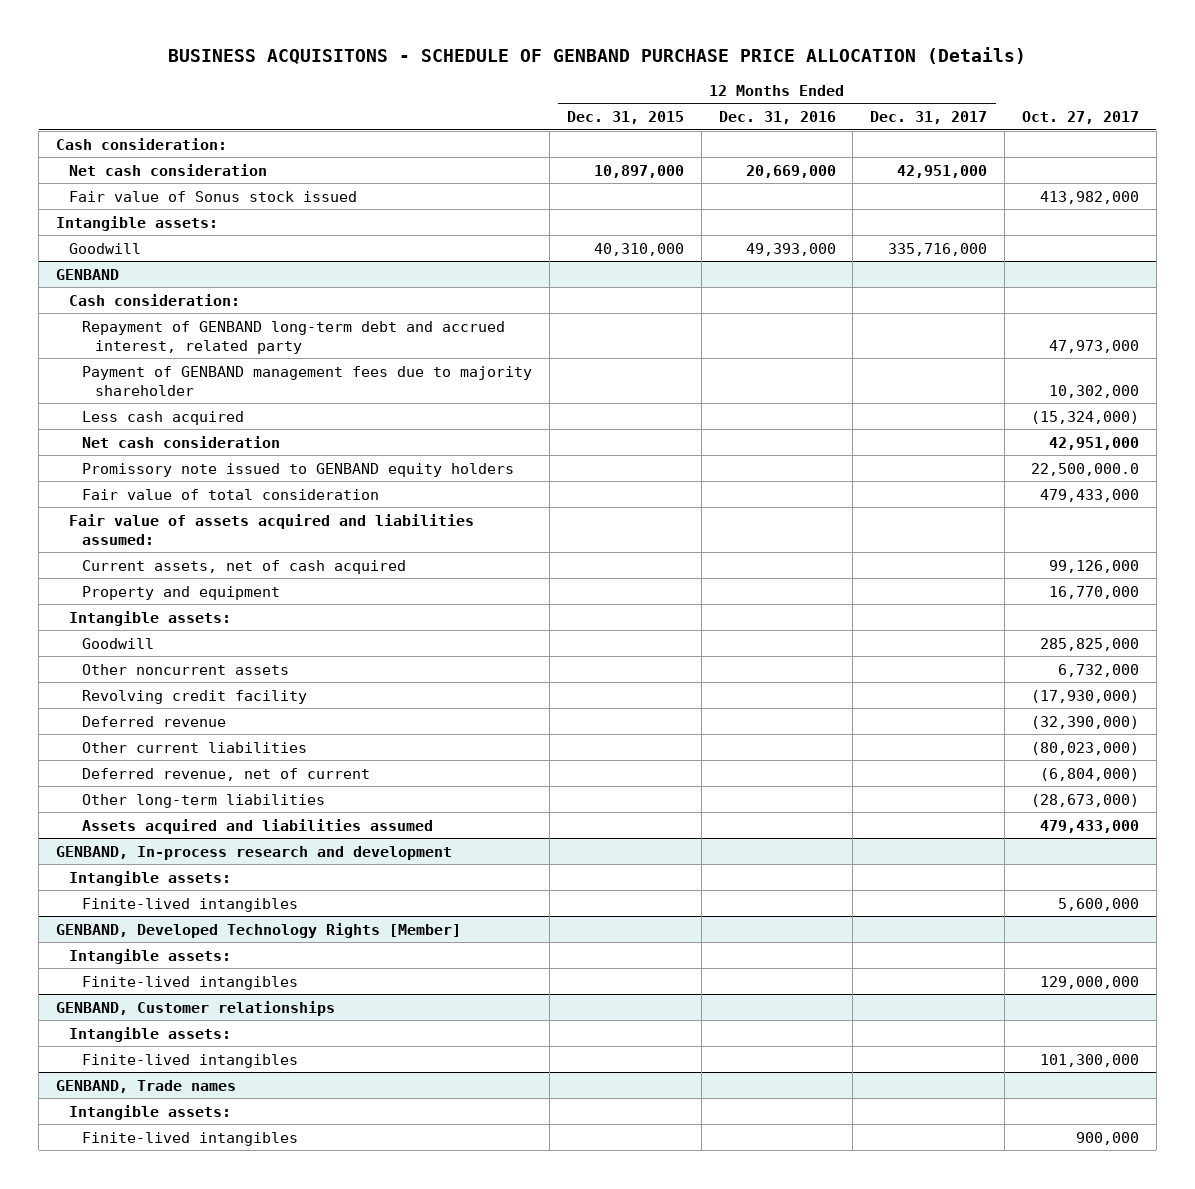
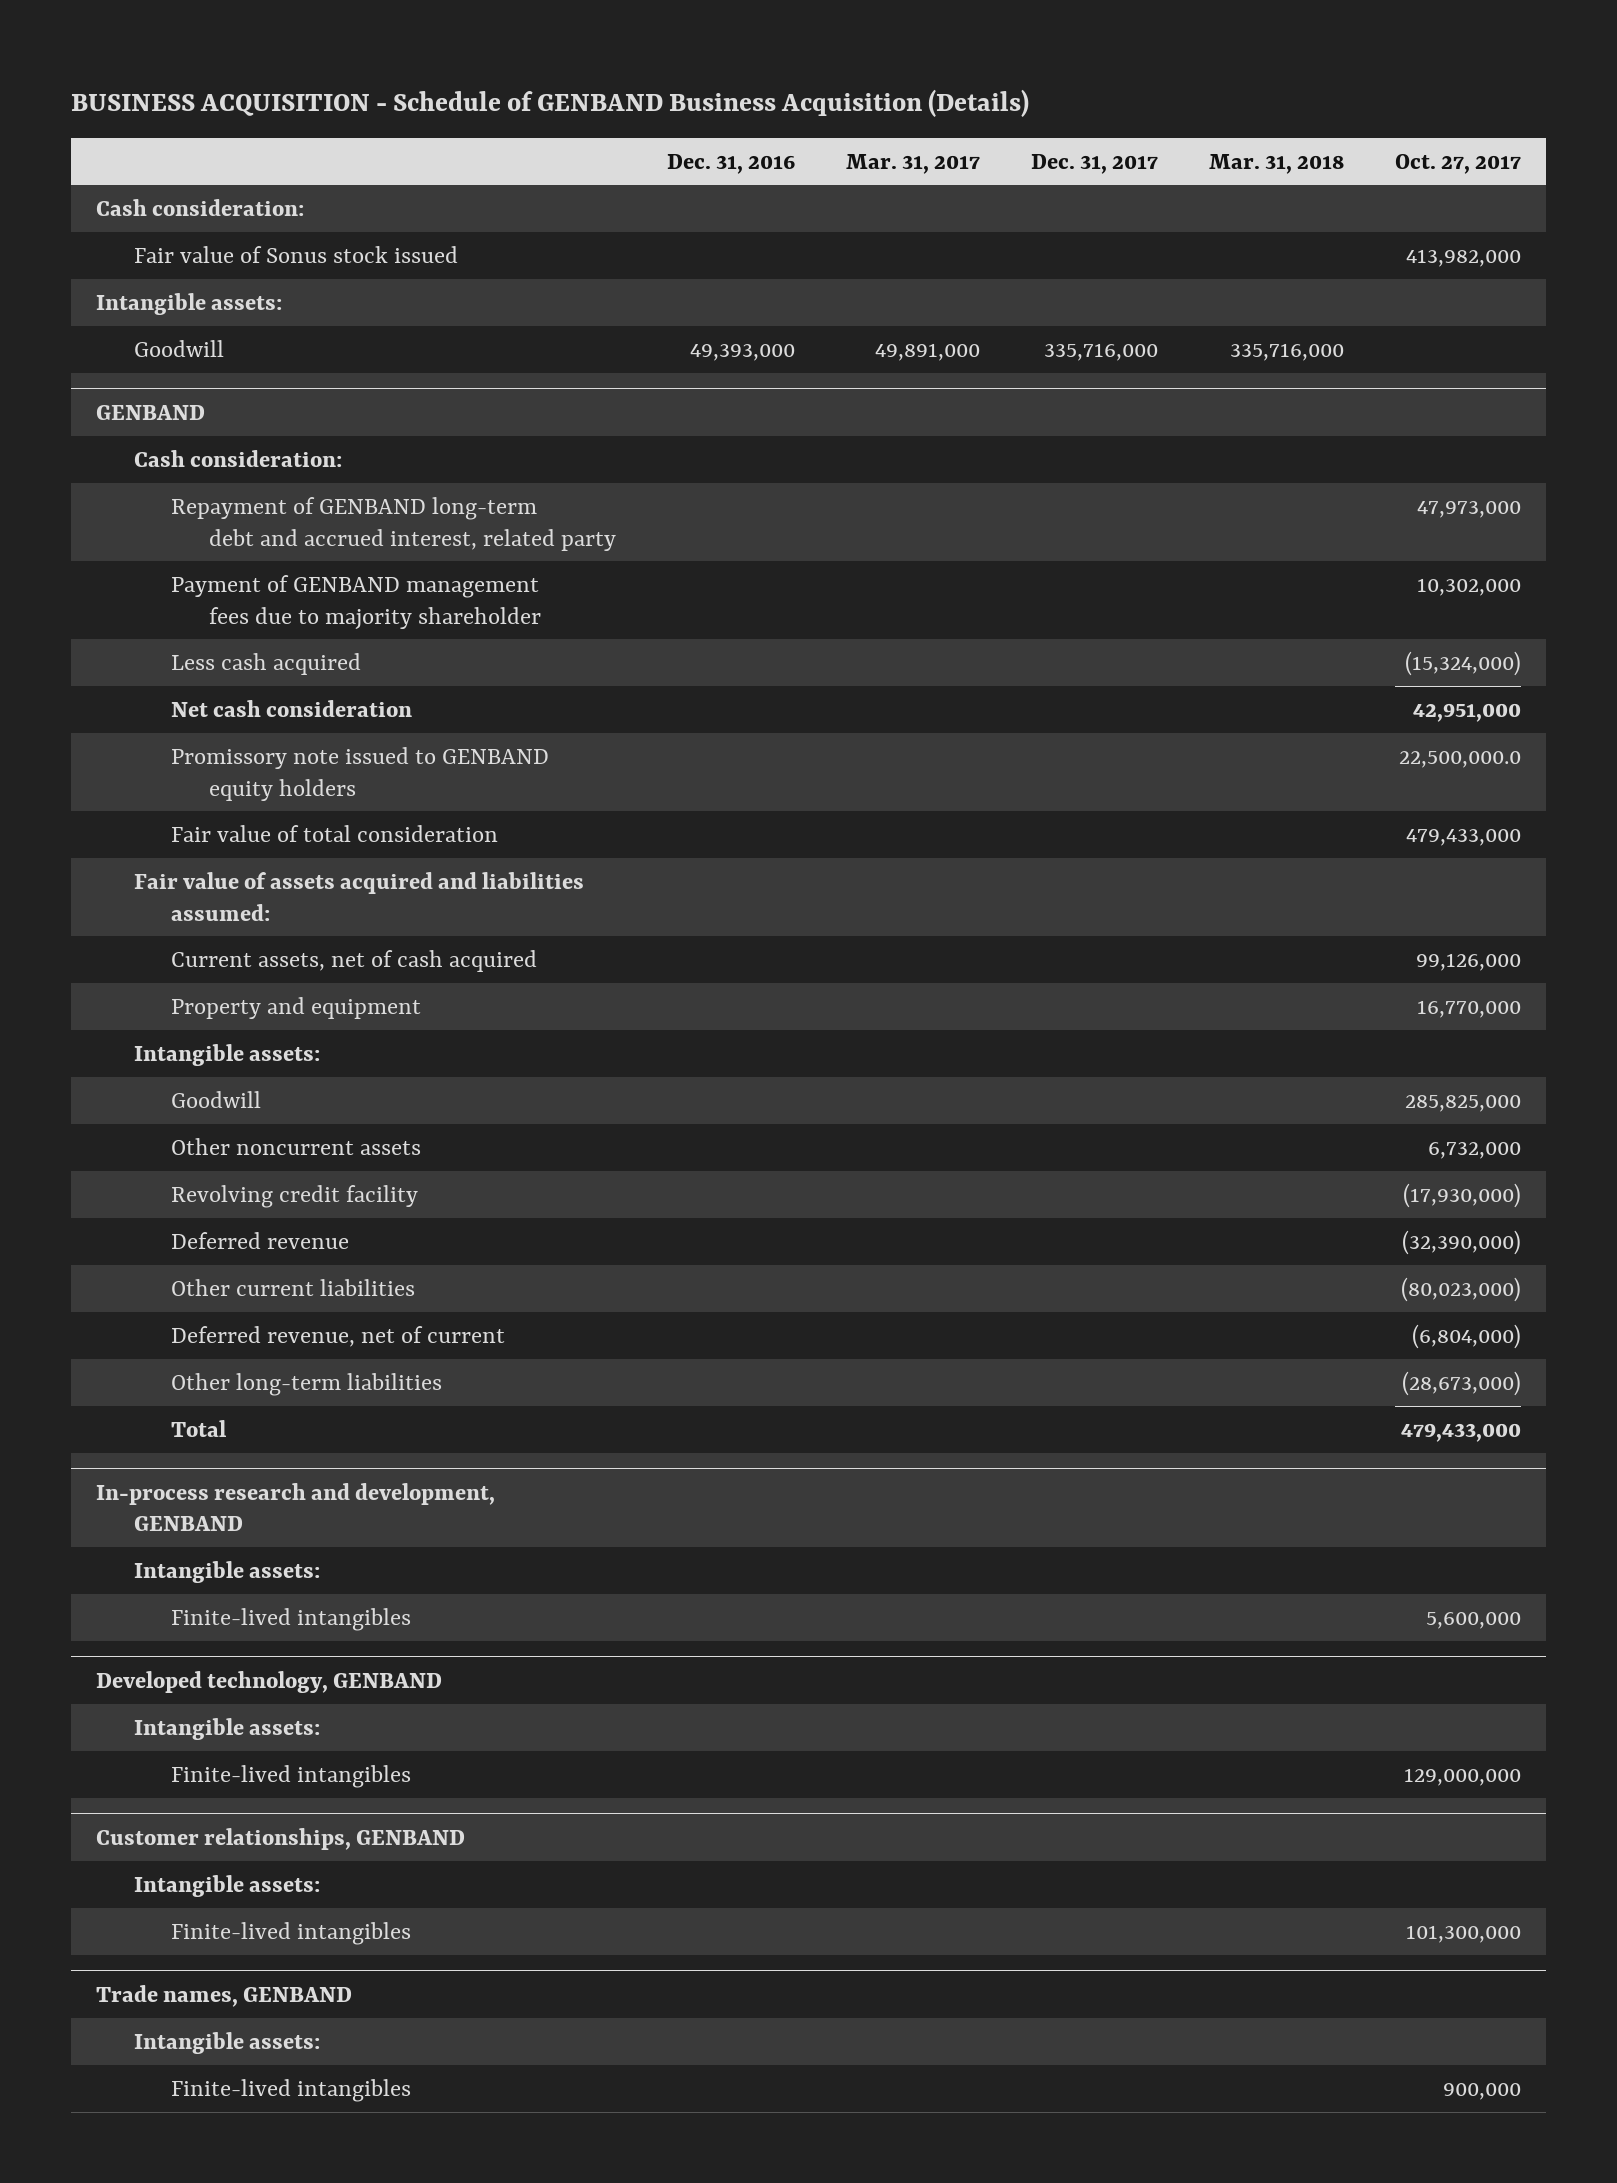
- BUSINESS ACQUISITONS - SCHEDULE OF GENBAND PURCHASE PRICE ALLOCATION (Details)
+ BUSINESS ACQUISITION - Schedule of GENBAND Business Acquisition (Details)
- | 12 Months Ended Dec. 31, 2015 | 12 Months Ended Dec. 31, 2016 | 12 Months Ended Dec. 31, 2017 | Oct. 27, 2017
+ | Dec. 31, 2016 | Mar. 31, 2017 | Dec. 31, 2017 | Mar. 31, 2018 | Oct. 27, 2017
- Net cash consideration | 10,897,000 | 20,669,000 | 42,951,000 |
@ GENBAND
- Assets acquired and liabilities assumed | | | | 479,433,000
- GENBAND, In-process research and development
@ GENBAND
+ Total | | | | | 479,433,000
+ In-process research and development, GENBAND
- GENBAND, Developed Technology Rights [Member]
+ Developed technology, GENBAND
- GENBAND, Customer relationships
+ Customer relationships, GENBAND
- GENBAND, Trade names
+ Trade names, GENBAND

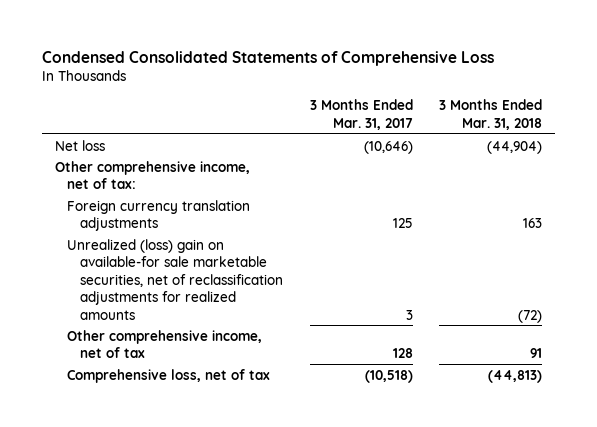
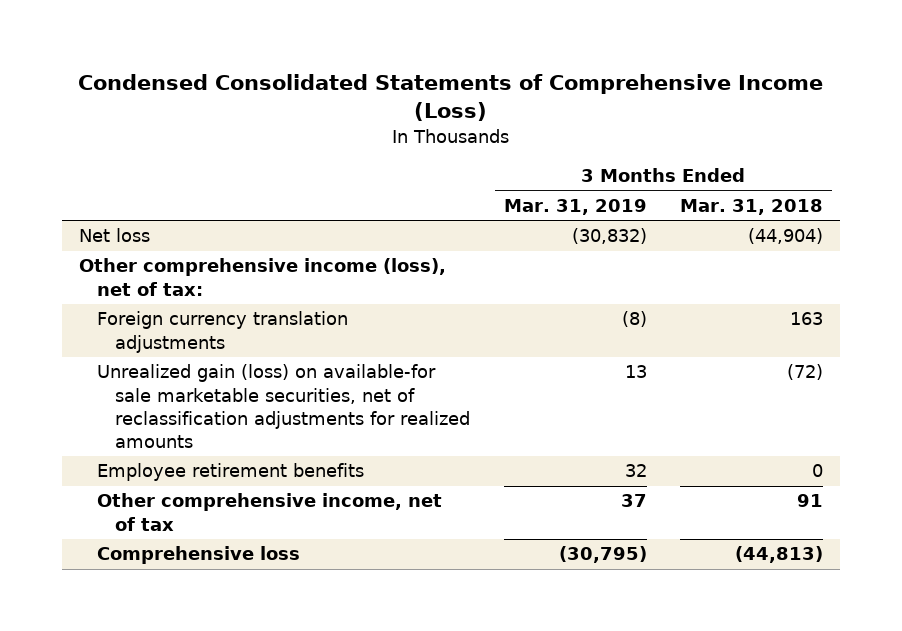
- Condensed Consolidated Statements of Comprehensive Loss
+ Condensed Consolidated Statements of Comprehensive Income (Loss)
- | 3 Months Ended Mar. 31, 2017 | 3 Months Ended Mar. 31, 2018
+ | 3 Months Ended Mar. 31, 2019 | 3 Months Ended Mar. 31, 2018
- Other comprehensive income, net of tax:
+ Other comprehensive income (loss), net of tax:
- Unrealized (loss) gain on available-for sale marketable securities, net of reclassification adjustments for realized amounts | 3 | (72)
+ Unrealized gain (loss) on available-for sale marketable securities, net of reclassification adjustments for realized amounts | 13 | (72)
+ Employee retirement benefits | 32 | 0
- Comprehensive loss, net of tax | (10,518) | (44,813)
+ Comprehensive loss | (30,795) | (44,813)

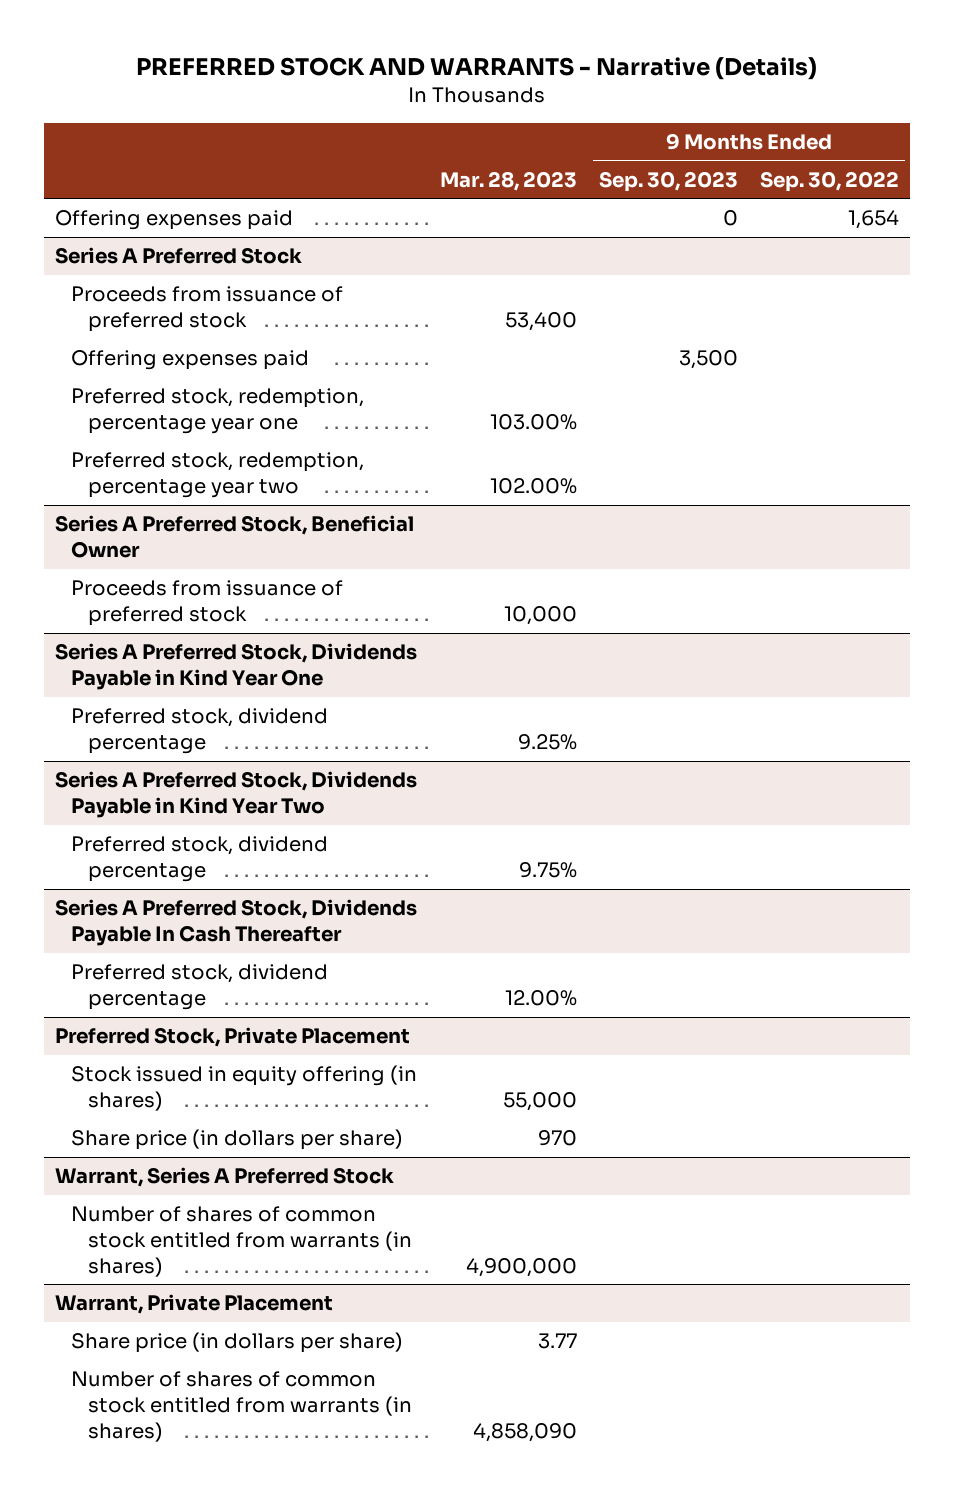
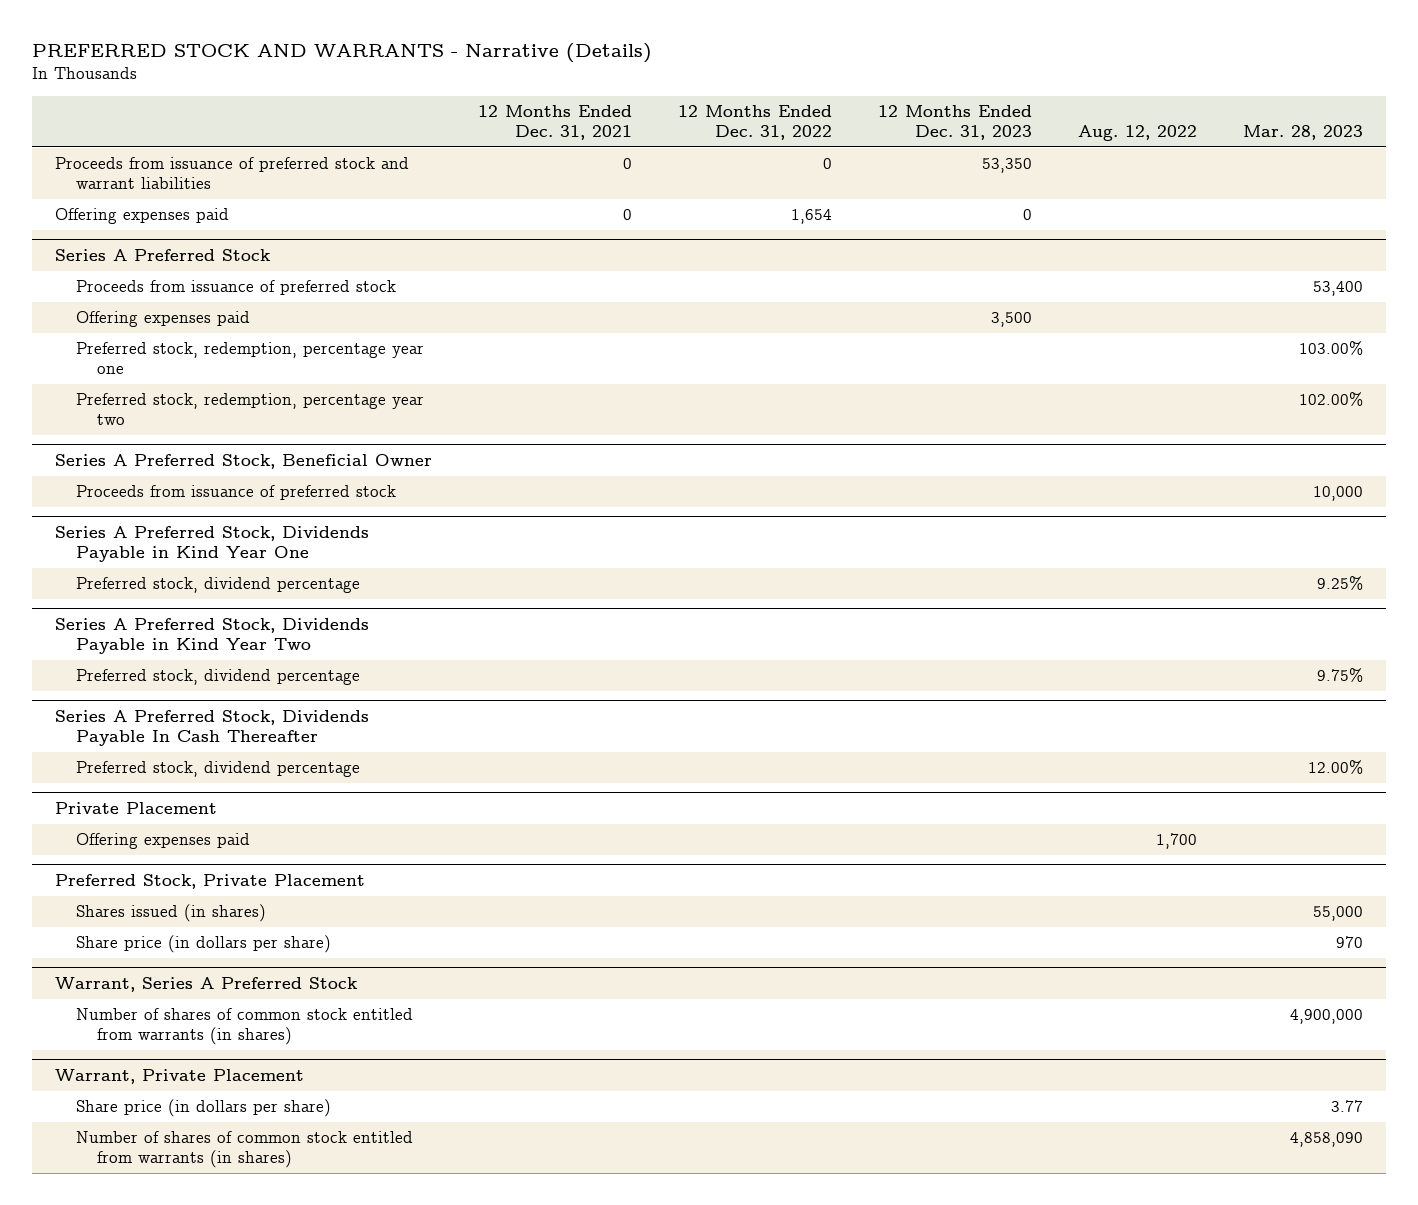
- | Mar. 28, 2023 | 9 Months Ended Sep. 30, 2023 | 9 Months Ended Sep. 30, 2022
+ | 12 Months Ended Dec. 31, 2021 | 12 Months Ended Dec. 31, 2022 | 12 Months Ended Dec. 31, 2023 | Aug. 12, 2022 | Mar. 28, 2023
+ Proceeds from issuance of preferred stock and warrant liabilities | 0 | 0 | 53,350 | |
+ Private Placement
+ Offering expenses paid | | | | 1,700 |
@ Preferred Stock, Private Placement
- Stock issued in equity offering (in shares) | 55,000 | |
+ Shares issued (in shares) | | | | | 55,000

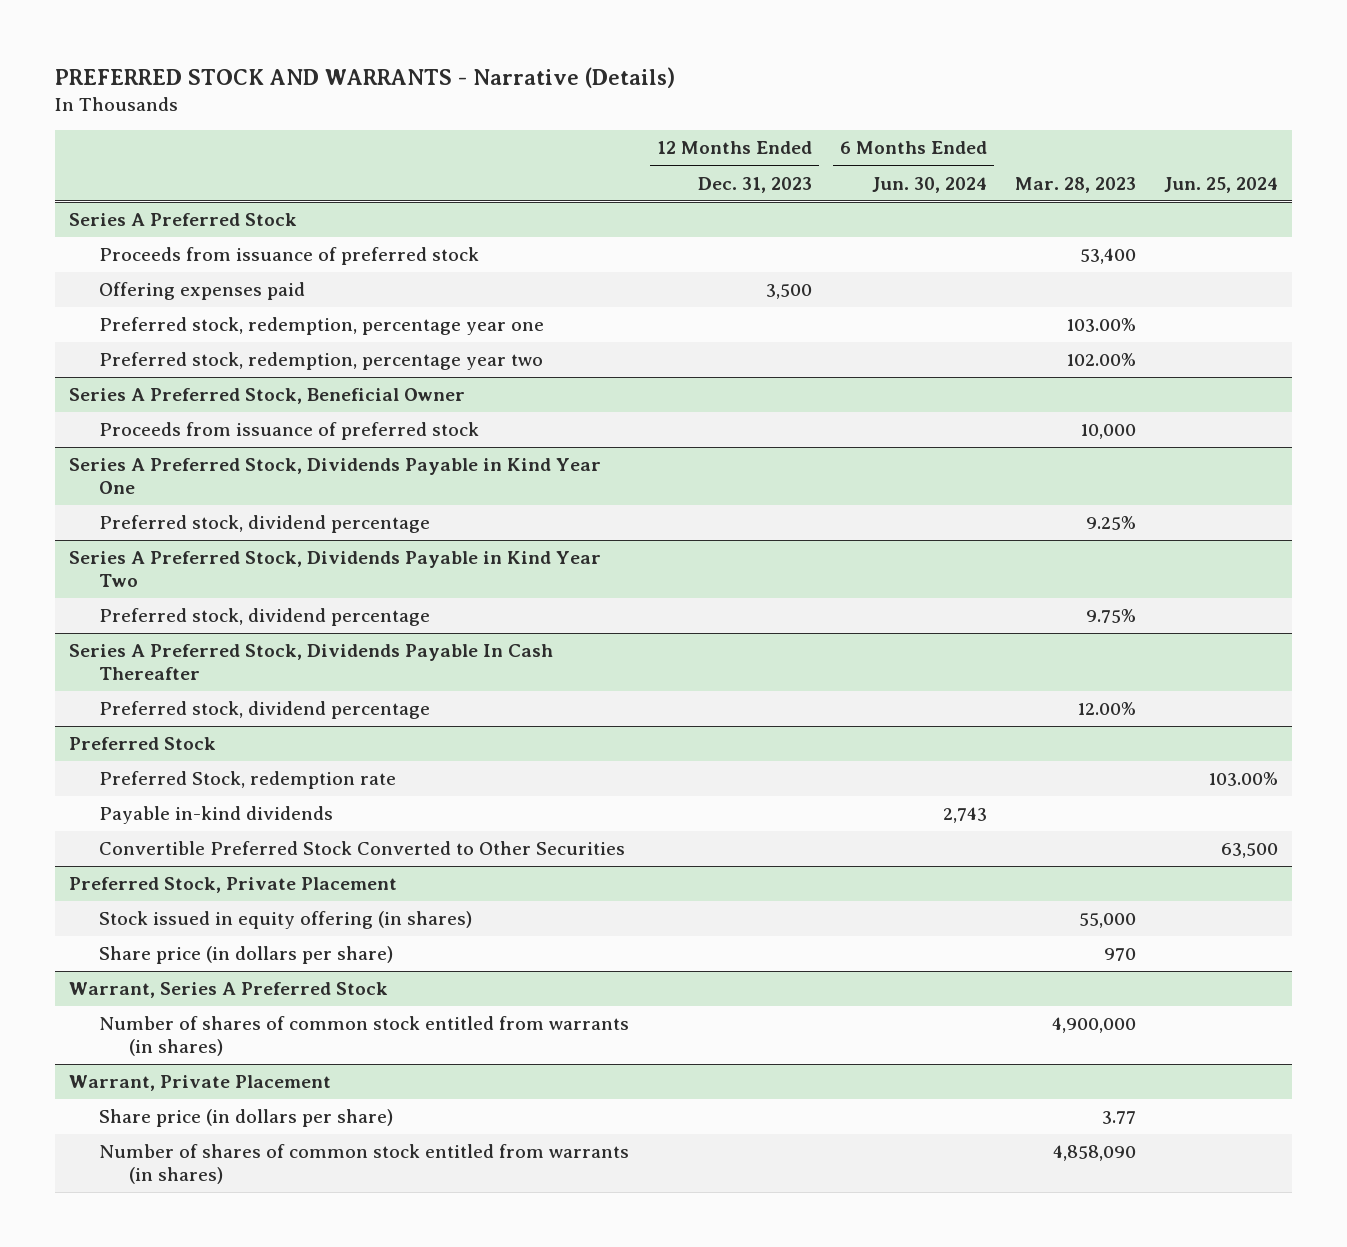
- | 12 Months Ended Dec. 31, 2021 | 12 Months Ended Dec. 31, 2022 | 12 Months Ended Dec. 31, 2023 | Aug. 12, 2022 | Mar. 28, 2023
+ | 12 Months Ended Dec. 31, 2023 | 6 Months Ended Jun. 30, 2024 | Mar. 28, 2023 | Jun. 25, 2024
- Proceeds from issuance of preferred stock and warrant liabilities | 0 | 0 | 53,350 | |
- Offering expenses paid | 0 | 1,654 | 0 | |
- Private Placement
- Offering expenses paid | | | | 1,700 |
+ Preferred Stock
+ Preferred Stock, redemption rate | | | | 103.00%
+ Payable in-kind dividends | | 2,743 | |
+ Convertible Preferred Stock Converted to Other Securities | | | | 63,500
@ Preferred Stock, Private Placement
- Shares issued (in shares) | | | | | 55,000
+ Stock issued in equity offering (in shares) | | | 55,000 |

